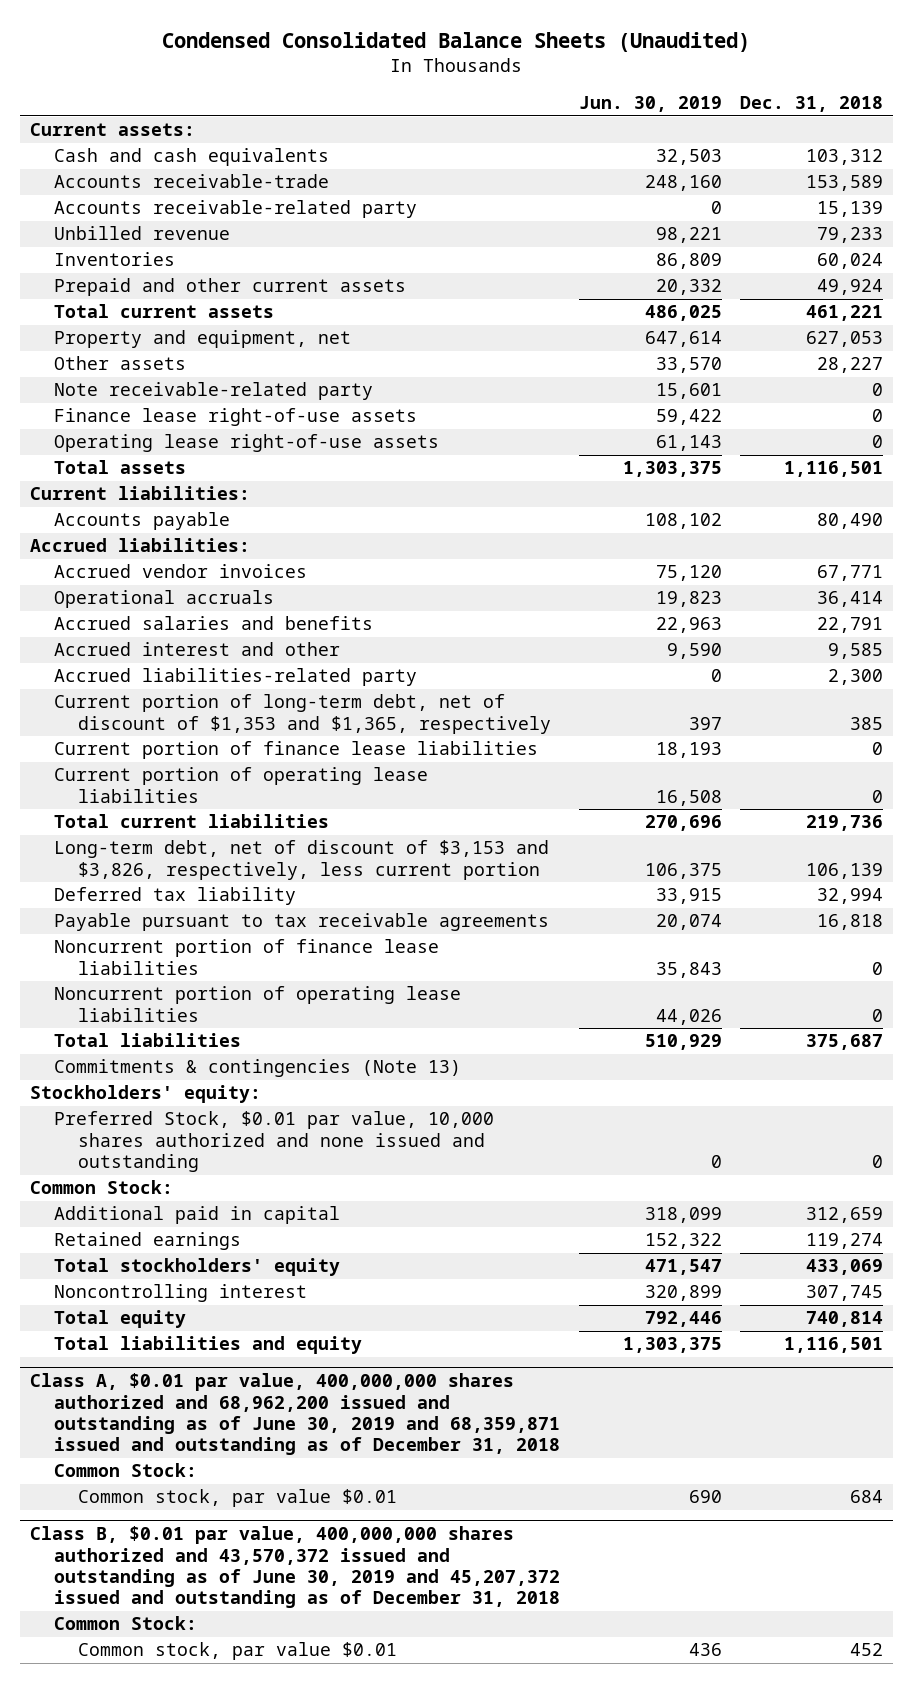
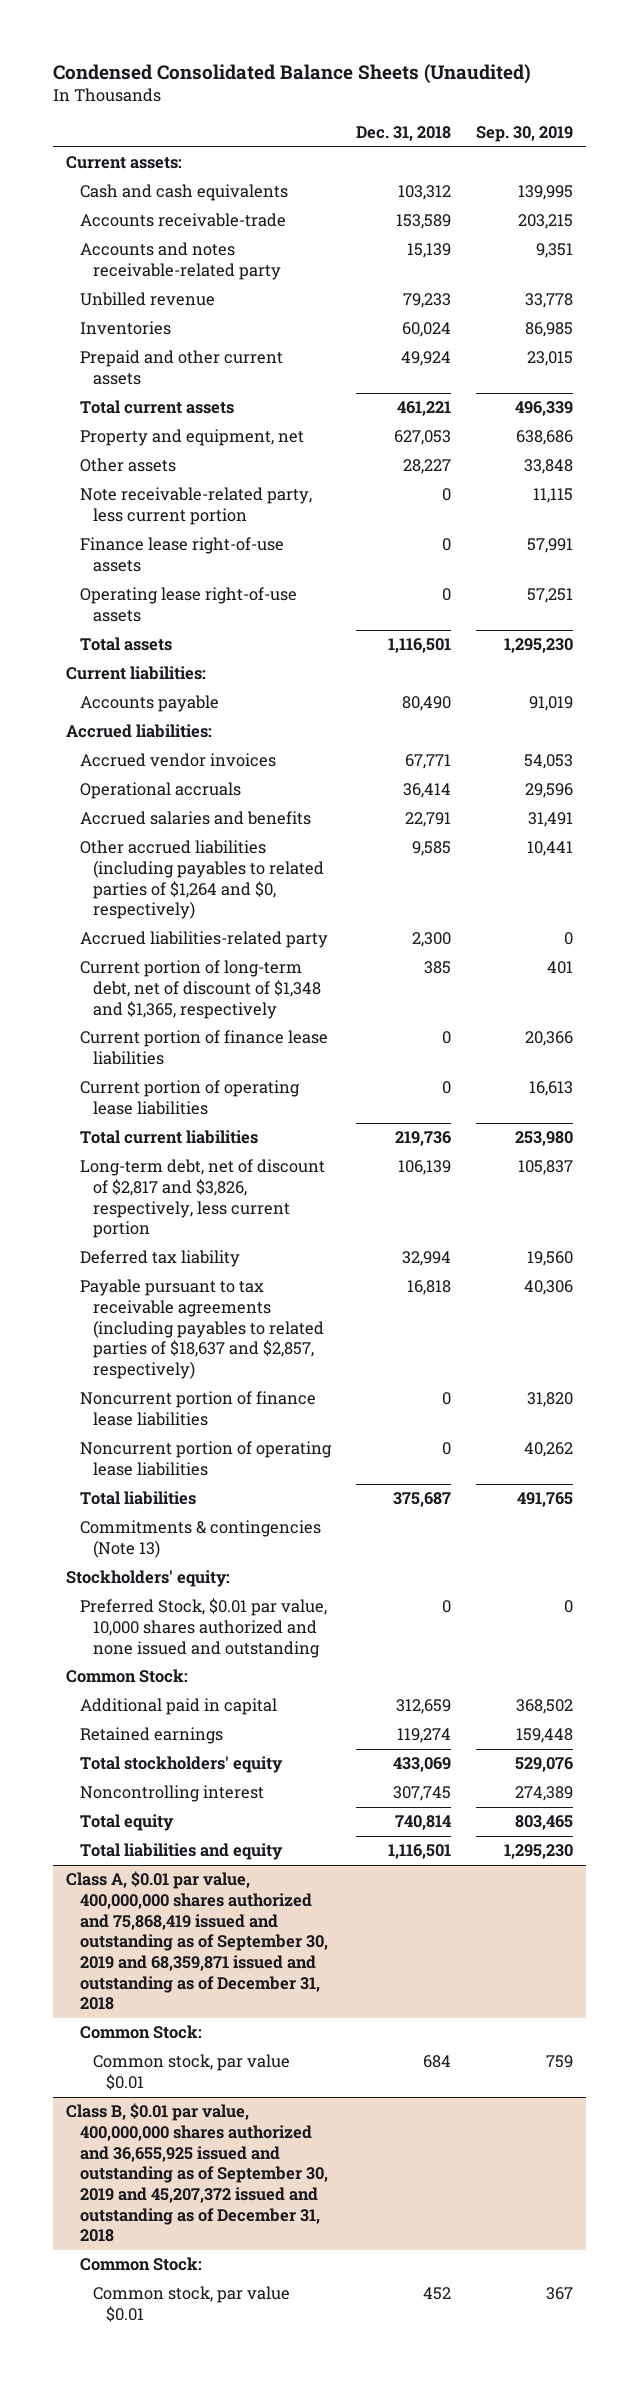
- | Jun. 30, 2019 | Dec. 31, 2018
+ | Dec. 31, 2018 | Sep. 30, 2019
- Accounts receivable-related party | 0 | 15,139
+ Accounts and notes receivable-related party | 15,139 | 9,351
- Note receivable-related party | 15,601 | 0
+ Note receivable-related party, less current portion | 0 | 11,115
- Accrued interest and other | 9,590 | 9,585
+ Other accrued liabilities (including payables to related parties of $1,264 and $0, respectively) | 9,585 | 10,441
- Current portion of long-term debt, net of discount of $1,353 and $1,365, respectively | 397 | 385
+ Current portion of long-term debt, net of discount of $1,348 and $1,365, respectively | 385 | 401
- Long-term debt, net of discount of $3,153 and $3,826, respectively, less current portion | 106,375 | 106,139
+ Long-term debt, net of discount of $2,817 and $3,826, respectively, less current portion | 106,139 | 105,837
- Payable pursuant to tax receivable agreements | 20,074 | 16,818
+ Payable pursuant to tax receivable agreements (including payables to related parties of $18,637 and $2,857, respectively) | 16,818 | 40,306
- Class A, $0.01 par value, 400,000,000 shares authorized and 68,962,200 issued and outstanding as of June 30, 2019 and 68,359,871 issued and outstanding as of December 31, 2018
+ Class A, $0.01 par value, 400,000,000 shares authorized and 75,868,419 issued and outstanding as of September 30, 2019 and 68,359,871 issued and outstanding as of December 31, 2018
- Class B, $0.01 par value, 400,000,000 shares authorized and 43,570,372 issued and outstanding as of June 30, 2019 and 45,207,372 issued and outstanding as of December 31, 2018
+ Class B, $0.01 par value, 400,000,000 shares authorized and 36,655,925 issued and outstanding as of September 30, 2019 and 45,207,372 issued and outstanding as of December 31, 2018

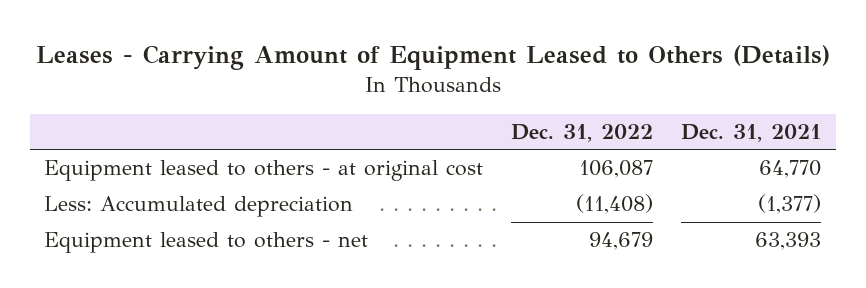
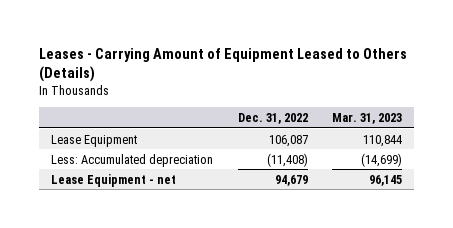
- | Dec. 31, 2022 | Dec. 31, 2021
+ | Dec. 31, 2022 | Mar. 31, 2023
- Equipment leased to others - at original cost | 106,087 | 64,770
+ Lease Equipment | 106,087 | 110,844
- Equipment leased to others - net | 94,679 | 63,393
+ Lease Equipment - net | 94,679 | 96,145

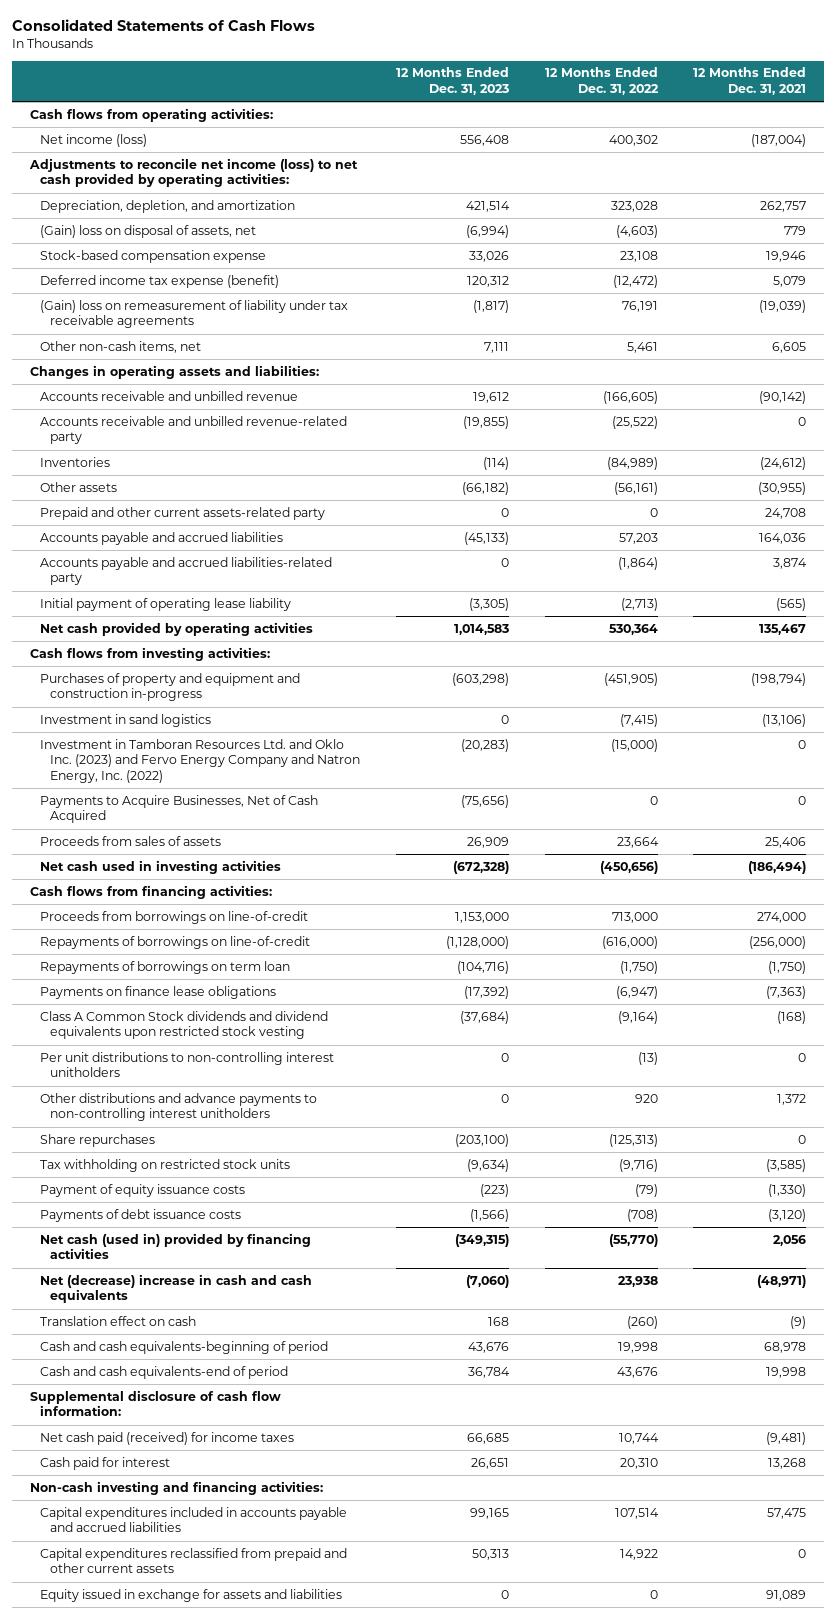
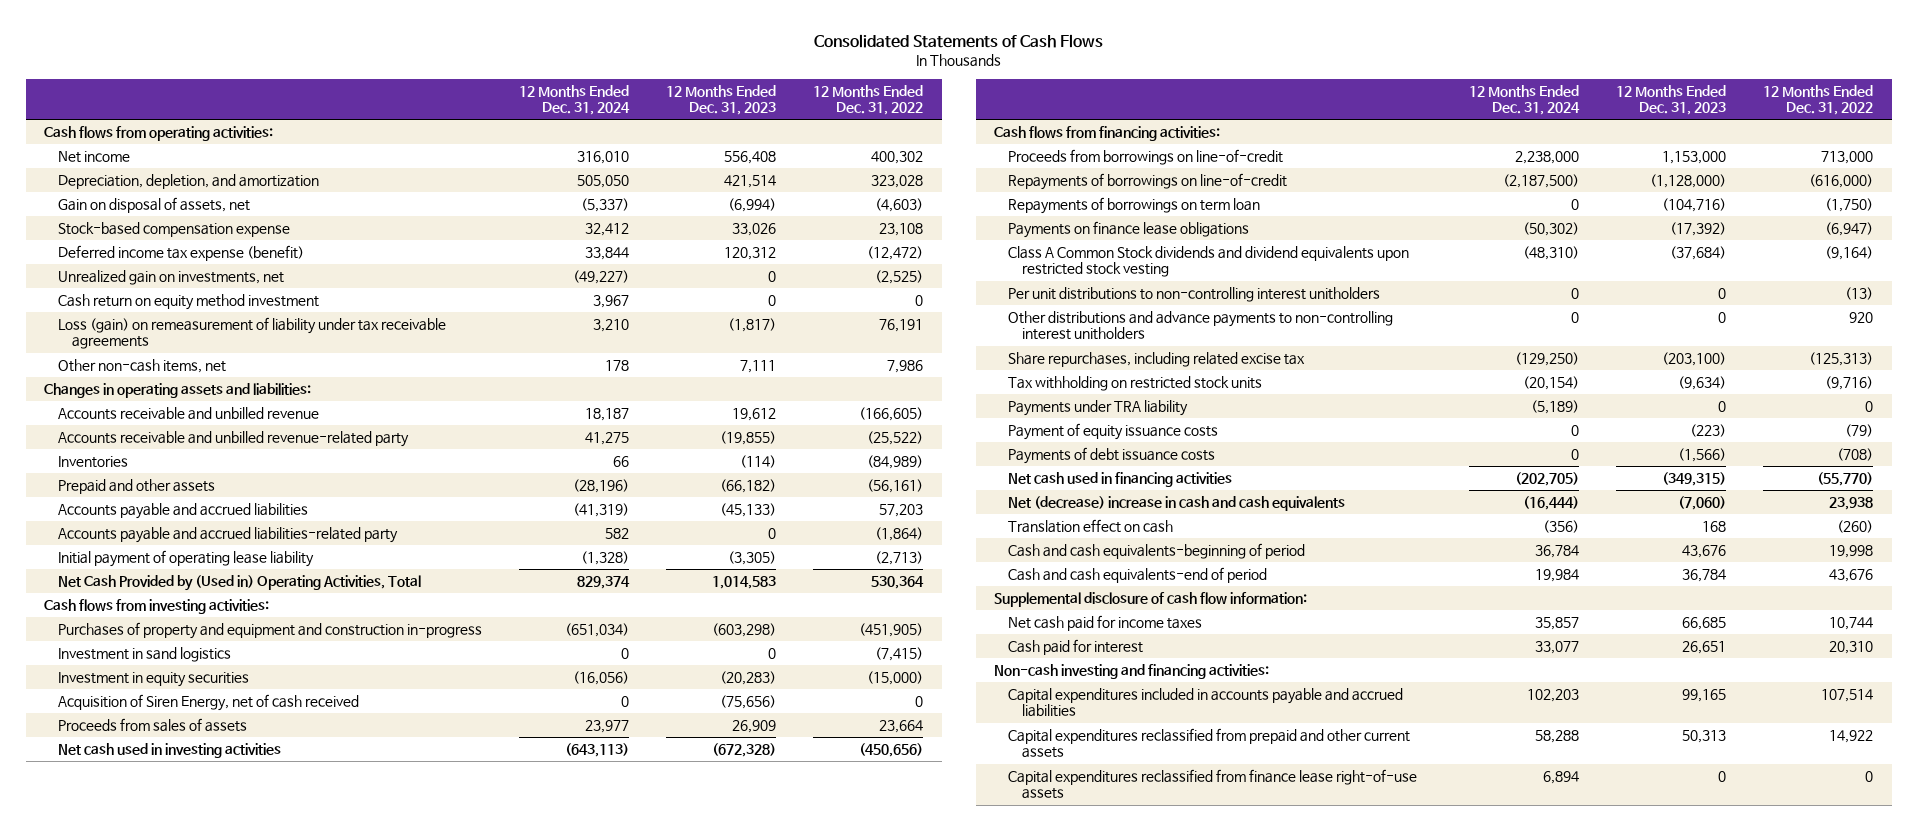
- | 12 Months Ended Dec. 31, 2023 | 12 Months Ended Dec. 31, 2022 | 12 Months Ended Dec. 31, 2021
+ | 12 Months Ended Dec. 31, 2024 | 12 Months Ended Dec. 31, 2023 | 12 Months Ended Dec. 31, 2022
- Net income (loss) | 556,408 | 400,302 | (187,004)
- Adjustments to reconcile net income (loss) to net cash provided by operating activities:
+ Net income | 316,010 | 556,408 | 400,302
- (Gain) loss on disposal of assets, net | (6,994) | (4,603) | 779
+ Gain on disposal of assets, net | (5,337) | (6,994) | (4,603)
- (Gain) loss on remeasurement of liability under tax receivable agreements | (1,817) | 76,191 | (19,039)
- Other non-cash items, net | 7,111 | 5,461 | 6,605
+ Unrealized gain on investments, net | (49,227) | 0 | (2,525)
+ Cash return on equity method investment | 3,967 | 0 | 0
+ Loss (gain) on remeasurement of liability under tax receivable agreements | 3,210 | (1,817) | 76,191
+ Other non-cash items, net | 178 | 7,111 | 7,986
- Other assets | (66,182) | (56,161) | (30,955)
- Prepaid and other current assets-related party | 0 | 0 | 24,708
+ Prepaid and other assets | (28,196) | (66,182) | (56,161)
- Net cash provided by operating activities | 1,014,583 | 530,364 | 135,467
+ Net Cash Provided by (Used in) Operating Activities, Total | 829,374 | 1,014,583 | 530,364
- Investment in Tamboran Resources Ltd. and Oklo Inc. (2023) and Fervo Energy Company and Natron Energy, Inc. (2022) | (20,283) | (15,000) | 0
- Payments to Acquire Businesses, Net of Cash Acquired | (75,656) | 0 | 0
+ Investment in equity securities | (16,056) | (20,283) | (15,000)
+ Acquisition of Siren Energy, net of cash received | 0 | (75,656) | 0
- Share repurchases | (203,100) | (125,313) | 0
+ Share repurchases, including related excise tax | (129,250) | (203,100) | (125,313)
+ Payments under TRA liability | (5,189) | 0 | 0
- Net cash (used in) provided by financing activities | (349,315) | (55,770) | 2,056
+ Net cash used in financing activities | (202,705) | (349,315) | (55,770)
- Net cash paid (received) for income taxes | 66,685 | 10,744 | (9,481)
+ Net cash paid for income taxes | 35,857 | 66,685 | 10,744
- Equity issued in exchange for assets and liabilities | 0 | 0 | 91,089
+ Capital expenditures reclassified from finance lease right-of-use assets | 6,894 | 0 | 0

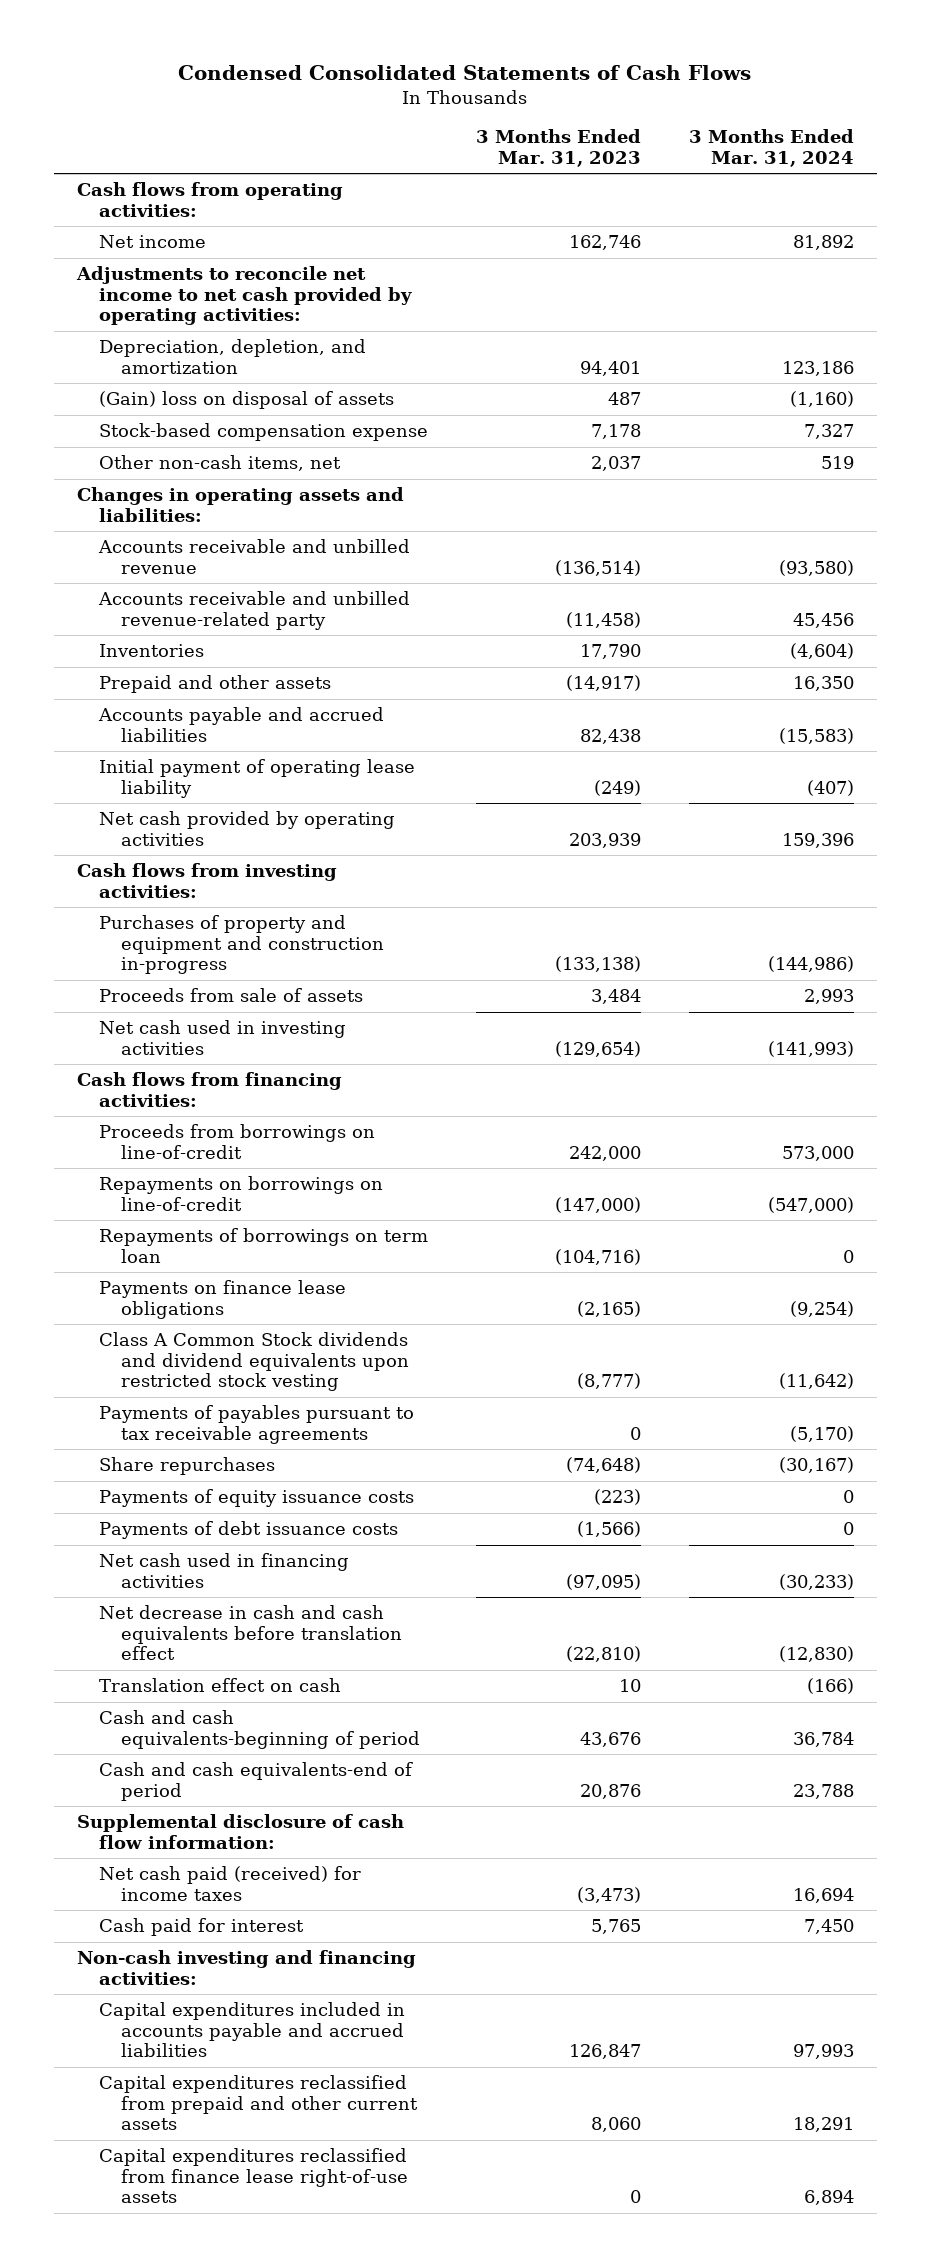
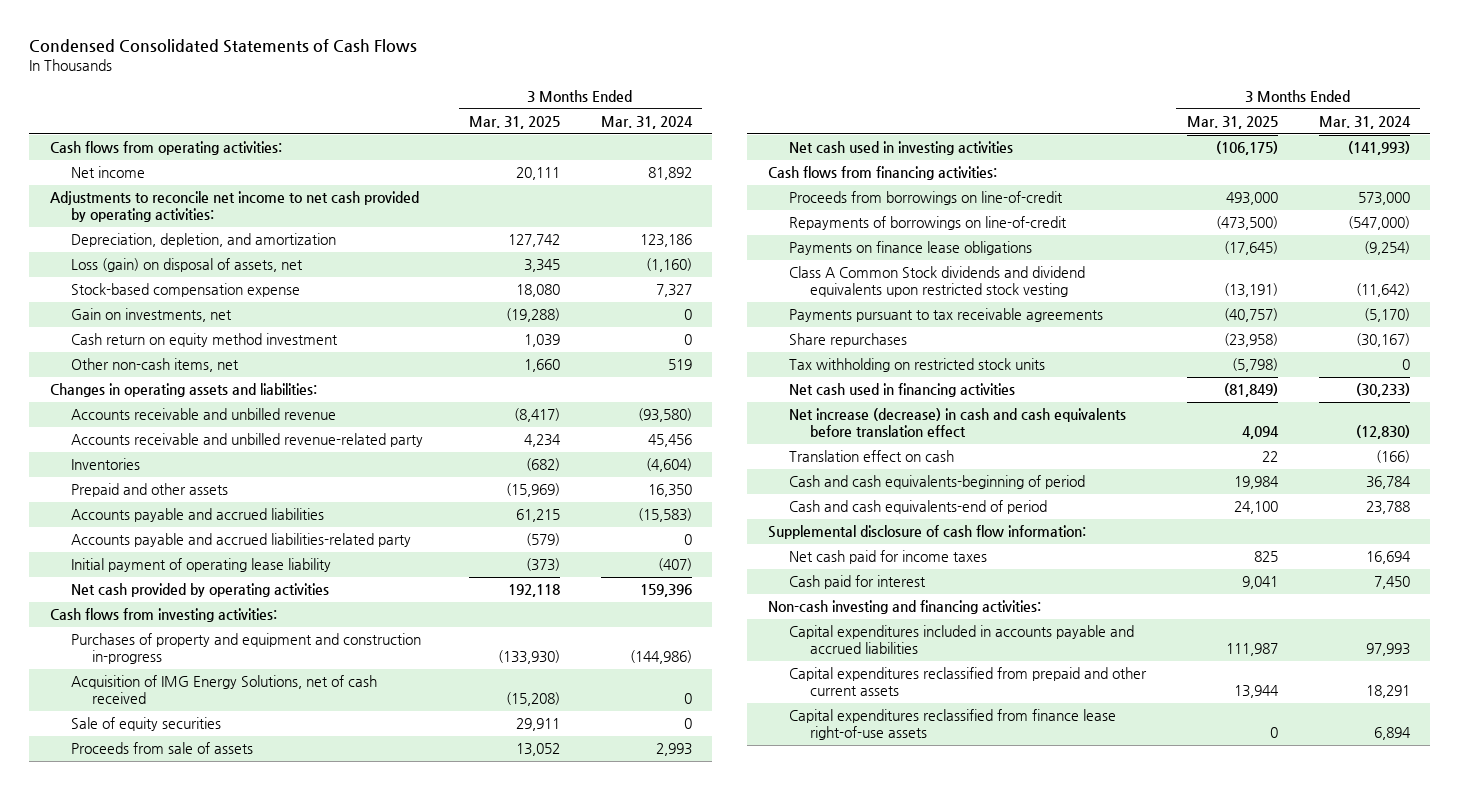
- | 3 Months Ended Mar. 31, 2023 | 3 Months Ended Mar. 31, 2024
+ | 3 Months Ended Mar. 31, 2025 | 3 Months Ended Mar. 31, 2024
- (Gain) loss on disposal of assets | 487 | (1,160)
+ Loss (gain) on disposal of assets, net | 3,345 | (1,160)
+ Gain on investments, net | (19,288) | 0
+ Cash return on equity method investment | 1,039 | 0
+ Accounts payable and accrued liabilities-related party | (579) | 0
+ Acquisition of IMG Energy Solutions, net of cash received | (15,208) | 0
+ Sale of equity securities | 29,911 | 0
- Repayments on borrowings on line-of-credit | (147,000) | (547,000)
- Repayments of borrowings on term loan | (104,716) | 0
+ Repayments of borrowings on line-of-credit | (473,500) | (547,000)
- Payments of payables pursuant to tax receivable agreements | 0 | (5,170)
+ Payments pursuant to tax receivable agreements | (40,757) | (5,170)
- Payments of equity issuance costs | (223) | 0
- Payments of debt issuance costs | (1,566) | 0
+ Tax withholding on restricted stock units | (5,798) | 0
- Net decrease in cash and cash equivalents before translation effect | (22,810) | (12,830)
+ Net increase (decrease) in cash and cash equivalents before translation effect | 4,094 | (12,830)
- Net cash paid (received) for income taxes | (3,473) | 16,694
+ Net cash paid for income taxes | 825 | 16,694

